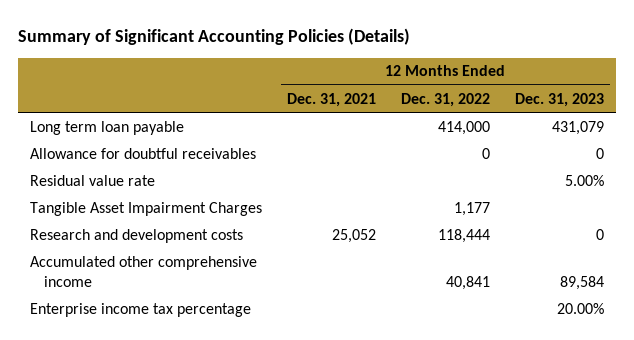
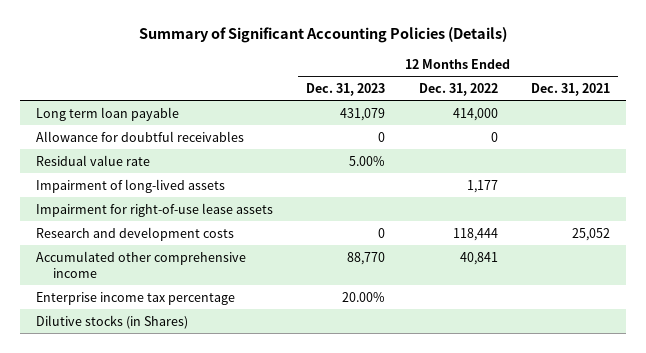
- | 12 Months Ended Dec. 31, 2021 | 12 Months Ended Dec. 31, 2022 | 12 Months Ended Dec. 31, 2023
+ | 12 Months Ended Dec. 31, 2023 | 12 Months Ended Dec. 31, 2022 | 12 Months Ended Dec. 31, 2021
- Tangible Asset Impairment Charges | | 1,177 |
+ Impairment of long-lived assets | | 1,177 |
+ Impairment for right-of-use lease assets
- Accumulated other comprehensive income | | 40,841 | 89,584
+ Accumulated other comprehensive income | 88,770 | 40,841 |
+ Dilutive stocks (in Shares)

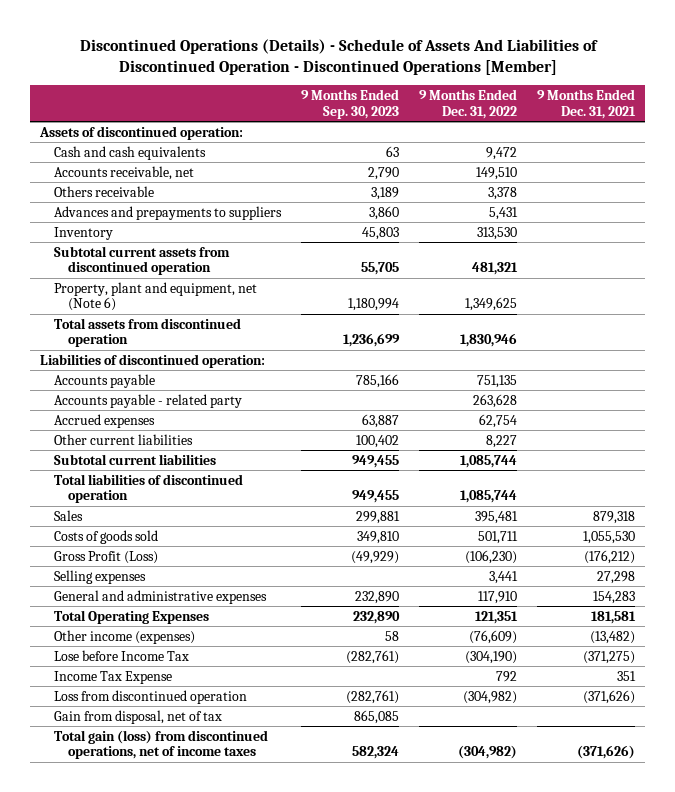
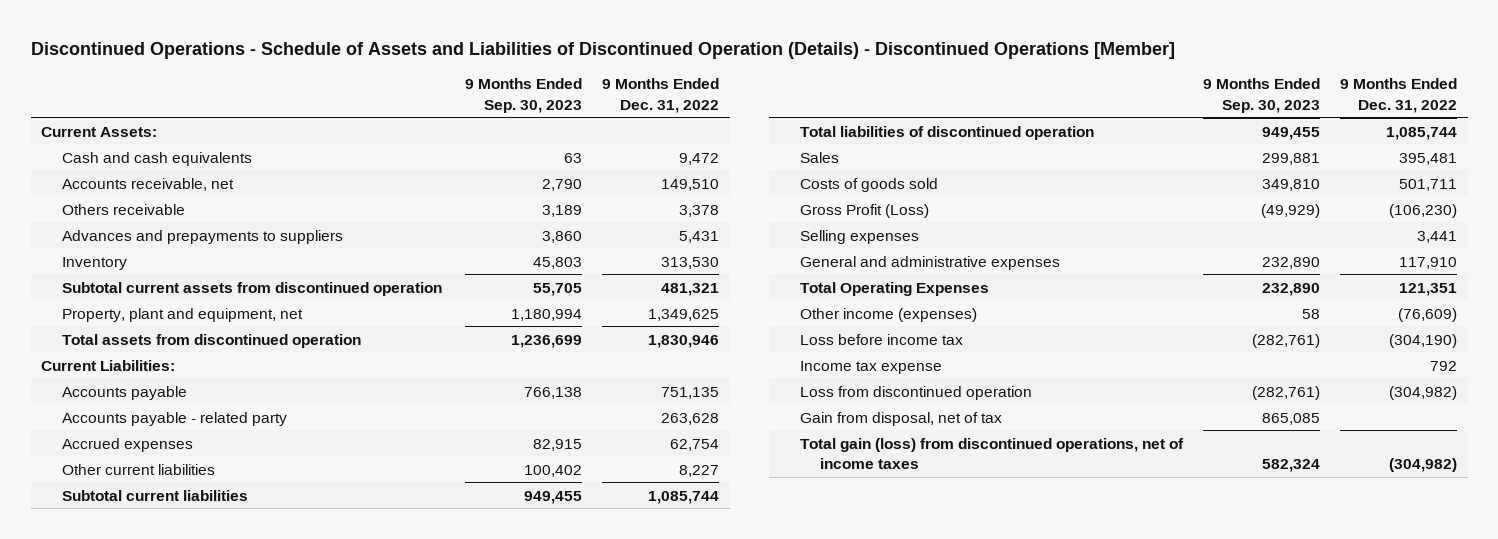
- Discontinued Operations (Details) - Schedule of Assets And Liabilities of Discontinued Operation - Discontinued Operations [Member]
+ Discontinued Operations - Schedule of Assets and Liabilities of Discontinued Operation (Details) - Discontinued Operations [Member]
- | 9 Months Ended Sep. 30, 2023 | 9 Months Ended Dec. 31, 2022 | 9 Months Ended Dec. 31, 2021
+ | 9 Months Ended Sep. 30, 2023 | 9 Months Ended Dec. 31, 2022
- Assets of discontinued operation:
+ Current Assets:
- Property, plant and equipment, net (Note 6) | 1,180,994 | 1,349,625 |
+ Property, plant and equipment, net | 1,180,994 | 1,349,625
- Liabilities of discontinued operation:
- Accounts payable | 785,166 | 751,135 |
+ Current Liabilities:
+ Accounts payable | 766,138 | 751,135
- Accrued expenses | 63,887 | 62,754 |
+ Accrued expenses | 82,915 | 62,754
- Lose before Income Tax | (282,761) | (304,190) | (371,275)
- Income Tax Expense | | 792 | 351
+ Loss before income tax | (282,761) | (304,190)
+ Income tax expense | | 792

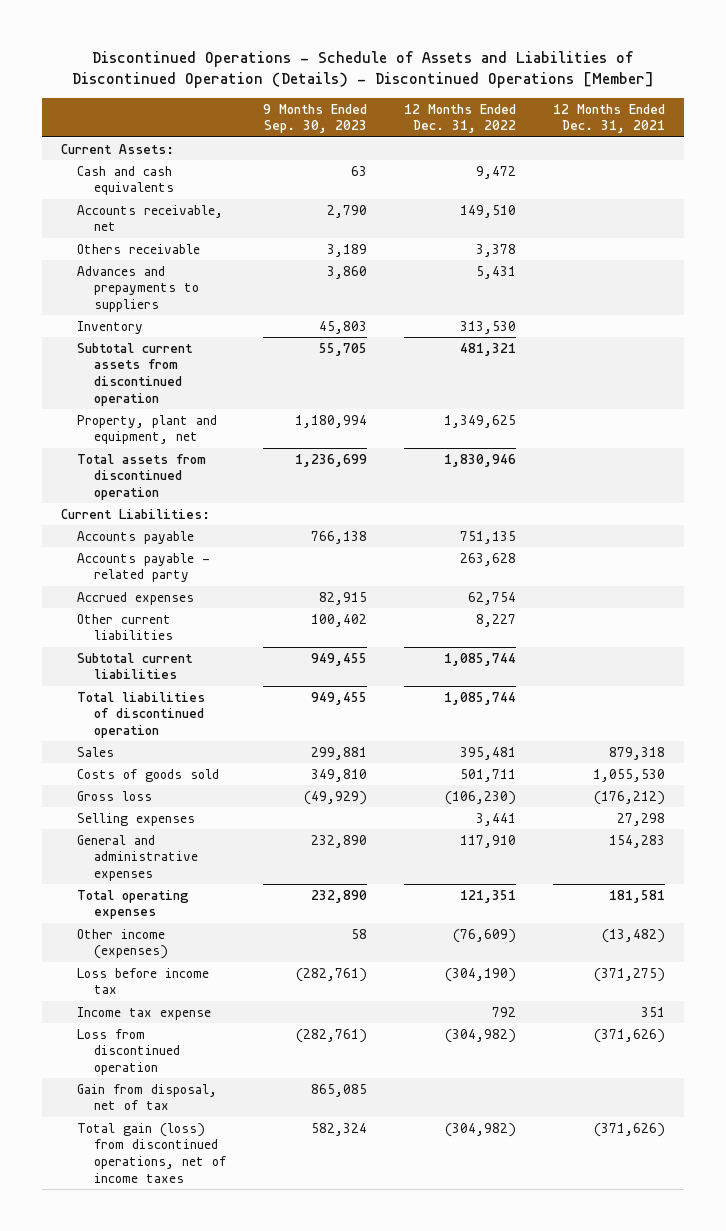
- | 9 Months Ended Sep. 30, 2023 | 9 Months Ended Dec. 31, 2022
+ | 9 Months Ended Sep. 30, 2023 | 12 Months Ended Dec. 31, 2022 | 12 Months Ended Dec. 31, 2021
- Gross Profit (Loss) | (49,929) | (106,230)
+ Gross loss | (49,929) | (106,230) | (176,212)
- Total Operating Expenses | 232,890 | 121,351
+ Total operating expenses | 232,890 | 121,351 | 181,581

